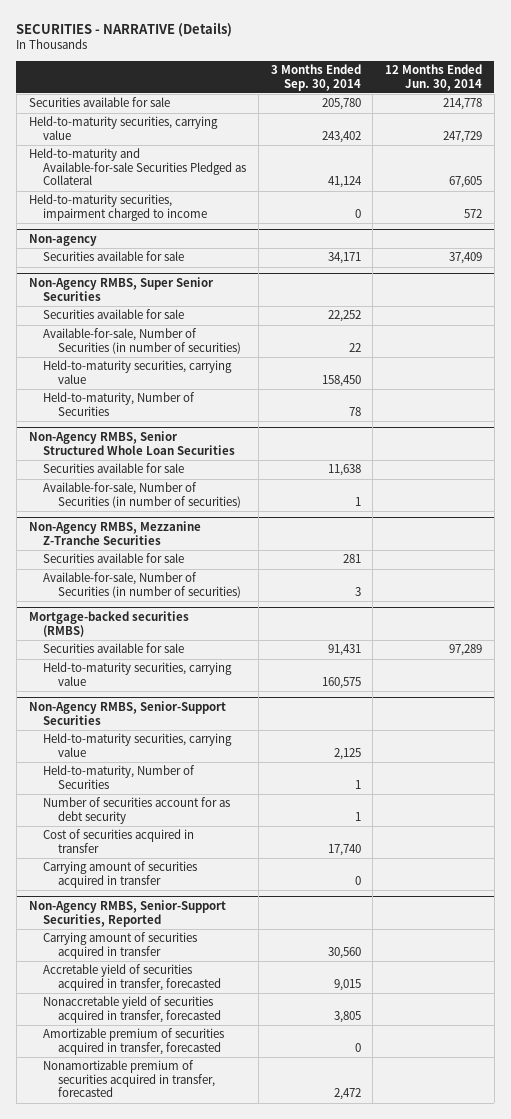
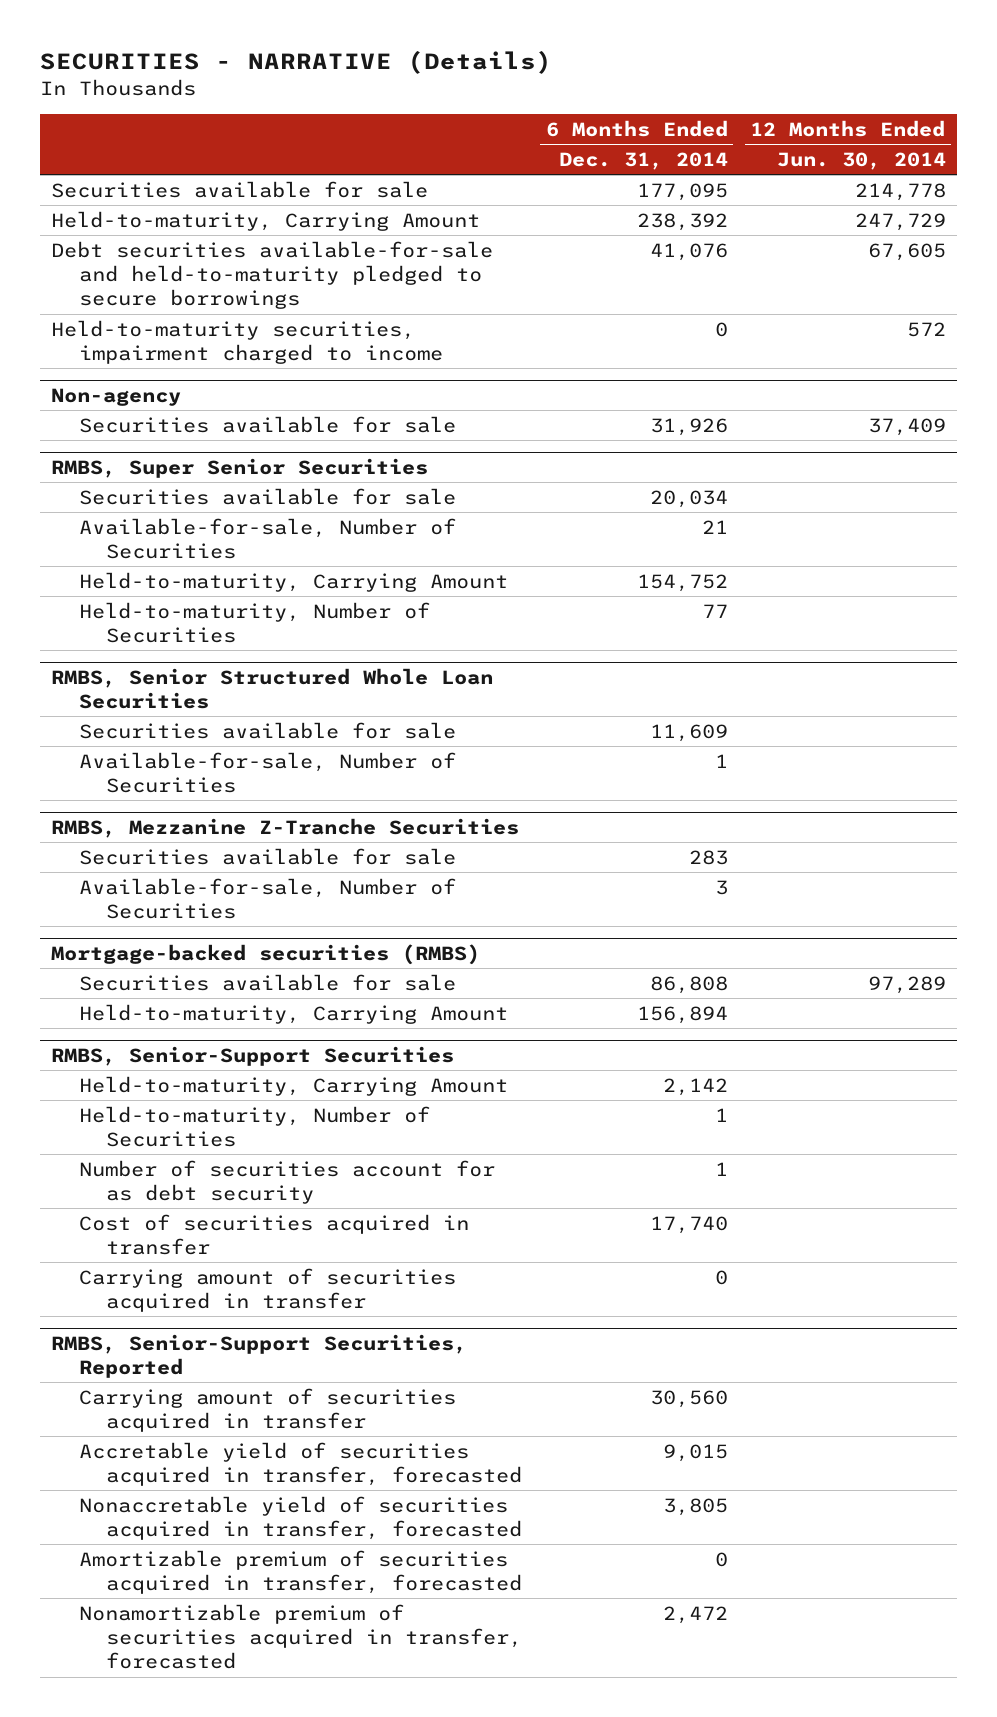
- | 3 Months Ended Sep. 30, 2014 | 12 Months Ended Jun. 30, 2014
+ | 6 Months Ended Dec. 31, 2014 | 12 Months Ended Jun. 30, 2014
- Held-to-maturity securities, carrying value | 243,402 | 247,729
- Held-to-maturity and Available-for-sale Securities Pledged as Collateral | 41,124 | 67,605
+ Held-to-maturity, Carrying Amount | 238,392 | 247,729
+ Debt securities available-for-sale and held-to-maturity pledged to secure borrowings | 41,076 | 67,605
- Non-Agency RMBS, Super Senior Securities
+ RMBS, Super Senior Securities
- Available-for-sale, Number of Securities (in number of securities) | 22 |
- Held-to-maturity securities, carrying value | 158,450 |
+ Available-for-sale, Number of Securities | 21 |
+ Held-to-maturity, Carrying Amount | 154,752 |
- Non-Agency RMBS, Senior Structured Whole Loan Securities
+ RMBS, Senior Structured Whole Loan Securities
- Available-for-sale, Number of Securities (in number of securities) | 1 |
- Non-Agency RMBS, Mezzanine Z-Tranche Securities
+ Available-for-sale, Number of Securities | 1 |
+ RMBS, Mezzanine Z-Tranche Securities
- Available-for-sale, Number of Securities (in number of securities) | 3 |
+ Available-for-sale, Number of Securities | 3 |
@ Mortgage-backed securities (RMBS)
- Held-to-maturity securities, carrying value | 160,575 |
- Non-Agency RMBS, Senior-Support Securities
- Held-to-maturity securities, carrying value | 2,125 |
@ Mortgage-backed securities (RMBS)
+ Held-to-maturity, Carrying Amount | 156,894 |
+ RMBS, Senior-Support Securities
+ Held-to-maturity, Carrying Amount | 2,142 |
- Non-Agency RMBS, Senior-Support Securities, Reported
+ RMBS, Senior-Support Securities, Reported

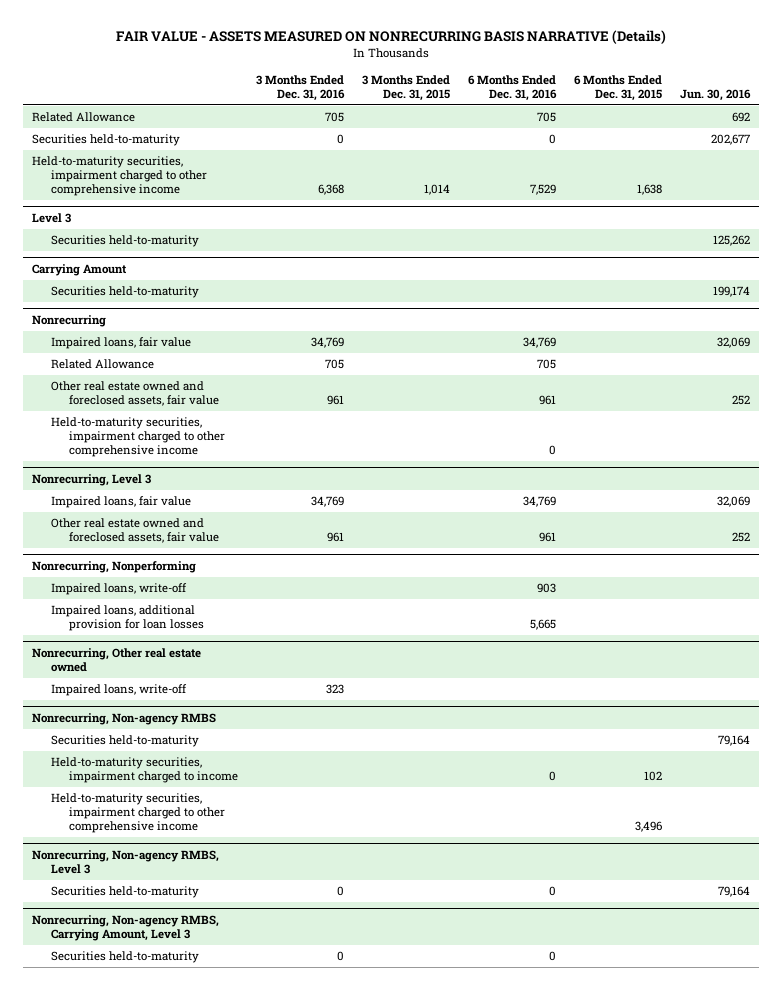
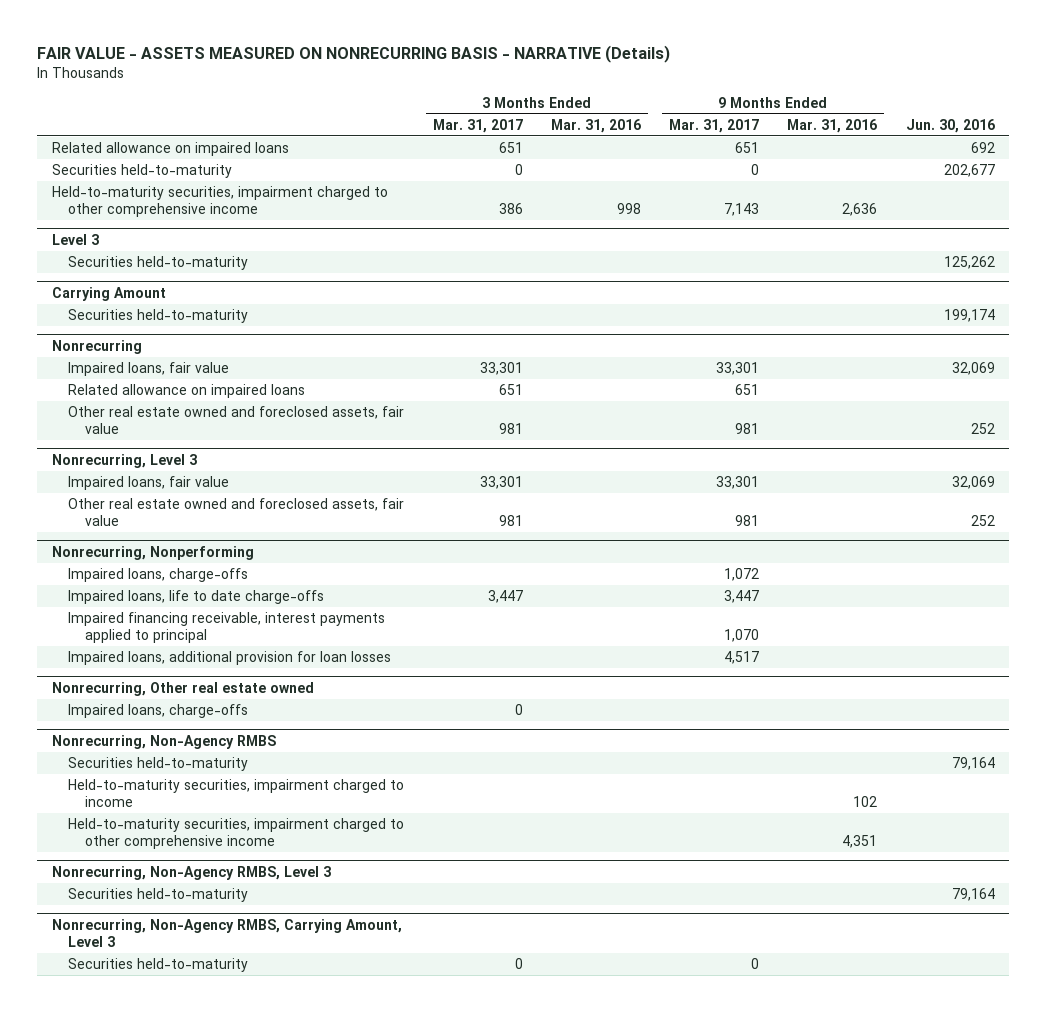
- FAIR VALUE - ASSETS MEASURED ON NONRECURRING BASIS NARRATIVE (Details)
+ FAIR VALUE - ASSETS MEASURED ON NONRECURRING BASIS - NARRATIVE (Details)
- | 3 Months Ended Dec. 31, 2016 | 3 Months Ended Dec. 31, 2015 | 6 Months Ended Dec. 31, 2016 | 6 Months Ended Dec. 31, 2015 | Jun. 30, 2016
+ | 3 Months Ended Mar. 31, 2017 | 3 Months Ended Mar. 31, 2016 | 9 Months Ended Mar. 31, 2017 | 9 Months Ended Mar. 31, 2016 | Jun. 30, 2016
- Related Allowance | 705 | | 705 | | 692
+ Related allowance on impaired loans | 651 | | 651 | | 692
@ Nonrecurring
- Related Allowance | 705 | | 705 | |
+ Related allowance on impaired loans | 651 | | 651 | |
- Held-to-maturity securities, impairment charged to other comprehensive income | | | 0 | |
@ Nonrecurring, Nonperforming
- Impaired loans, write-off | | | 903 | |
+ Impaired loans, charge-offs | | | 1,072 | |
+ Impaired loans, life to date charge-offs | 3,447 | | 3,447 | |
+ Impaired financing receivable, interest payments applied to principal | | | 1,070 | |
@ Nonrecurring, Other real estate owned
- Impaired loans, write-off | 323 | | | |
- Nonrecurring, Non-agency RMBS
@ Nonrecurring, Other real estate owned
+ Impaired loans, charge-offs | 0 | | | |
+ Nonrecurring, Non-Agency RMBS
- Nonrecurring, Non-agency RMBS, Level 3
+ Nonrecurring, Non-Agency RMBS, Level 3
- Nonrecurring, Non-agency RMBS, Carrying Amount, Level 3
+ Nonrecurring, Non-Agency RMBS, Carrying Amount, Level 3

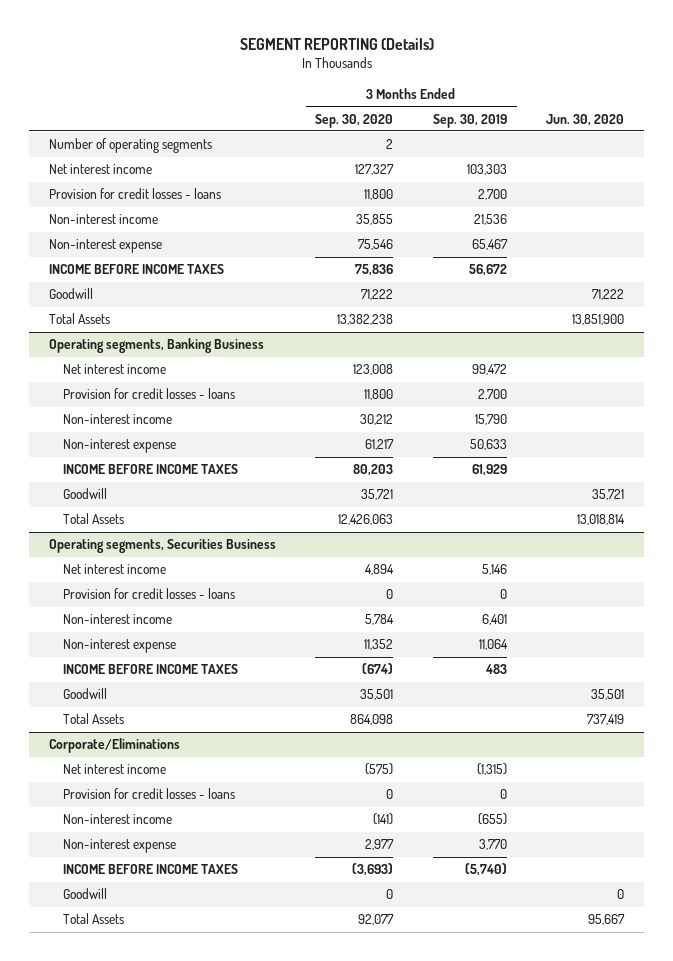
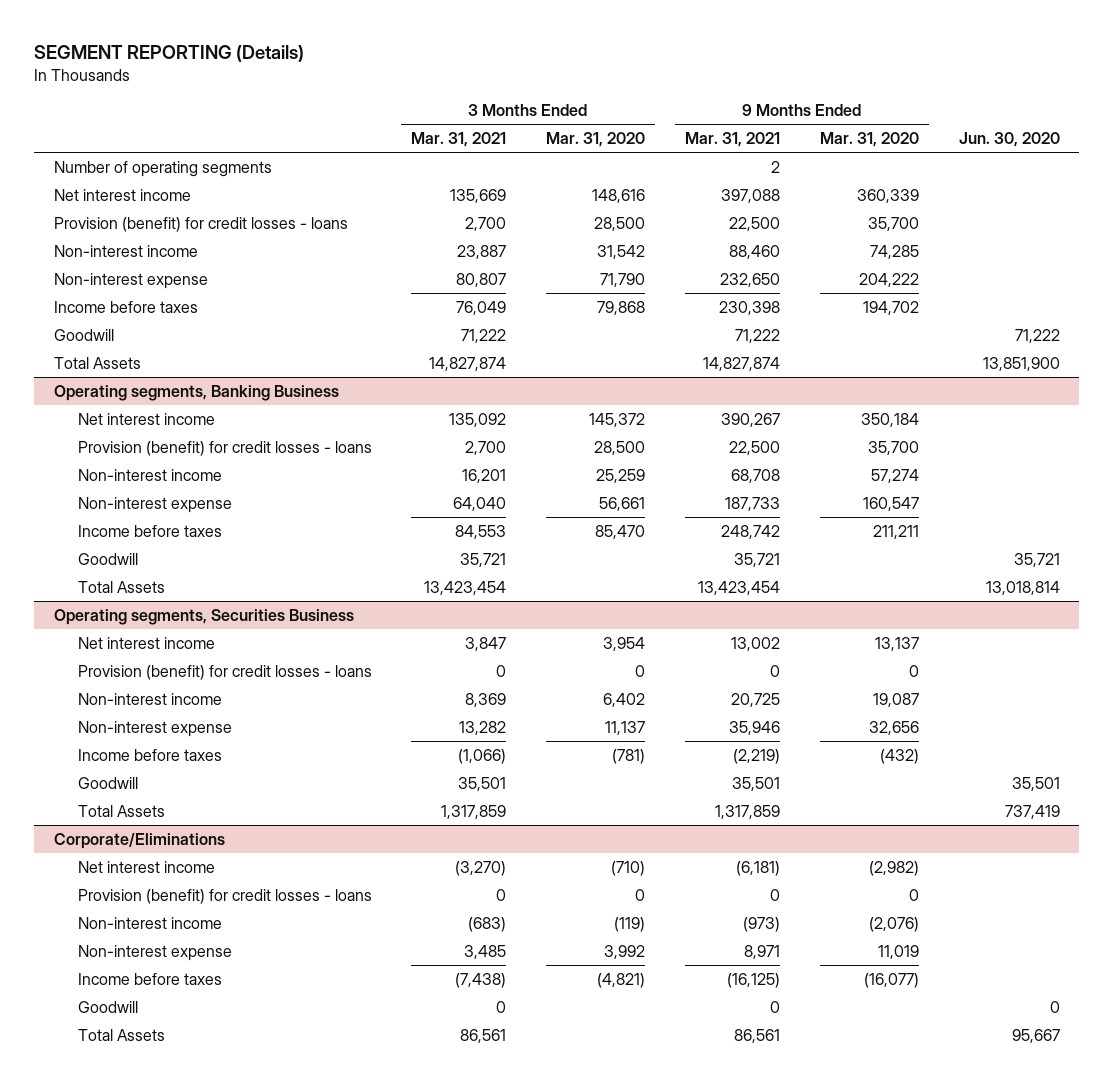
- | 3 Months Ended Sep. 30, 2020 | 3 Months Ended Sep. 30, 2019 | Jun. 30, 2020
+ | 3 Months Ended Mar. 31, 2021 | 3 Months Ended Mar. 31, 2020 | 9 Months Ended Mar. 31, 2021 | 9 Months Ended Mar. 31, 2020 | Jun. 30, 2020
- Provision for credit losses - loans | 11,800 | 2,700 |
+ Provision (benefit) for credit losses - loans | 2,700 | 28,500 | 22,500 | 35,700 |
- INCOME BEFORE INCOME TAXES | 75,836 | 56,672 |
+ Income before taxes | 76,049 | 79,868 | 230,398 | 194,702 |
@ Operating segments, Banking Business
- Provision for credit losses - loans | 11,800 | 2,700 |
+ Provision (benefit) for credit losses - loans | 2,700 | 28,500 | 22,500 | 35,700 |
- INCOME BEFORE INCOME TAXES | 80,203 | 61,929 |
+ Income before taxes | 84,553 | 85,470 | 248,742 | 211,211 |
@ Operating segments, Securities Business
- Provision for credit losses - loans | 0 | 0 |
+ Provision (benefit) for credit losses - loans | 0 | 0 | 0 | 0 |
- INCOME BEFORE INCOME TAXES | (674) | 483 |
+ Income before taxes | (1,066) | (781) | (2,219) | (432) |
@ Corporate/Eliminations
- Provision for credit losses - loans | 0 | 0 |
+ Provision (benefit) for credit losses - loans | 0 | 0 | 0 | 0 |
- INCOME BEFORE INCOME TAXES | (3,693) | (5,740) |
+ Income before taxes | (7,438) | (4,821) | (16,125) | (16,077) |

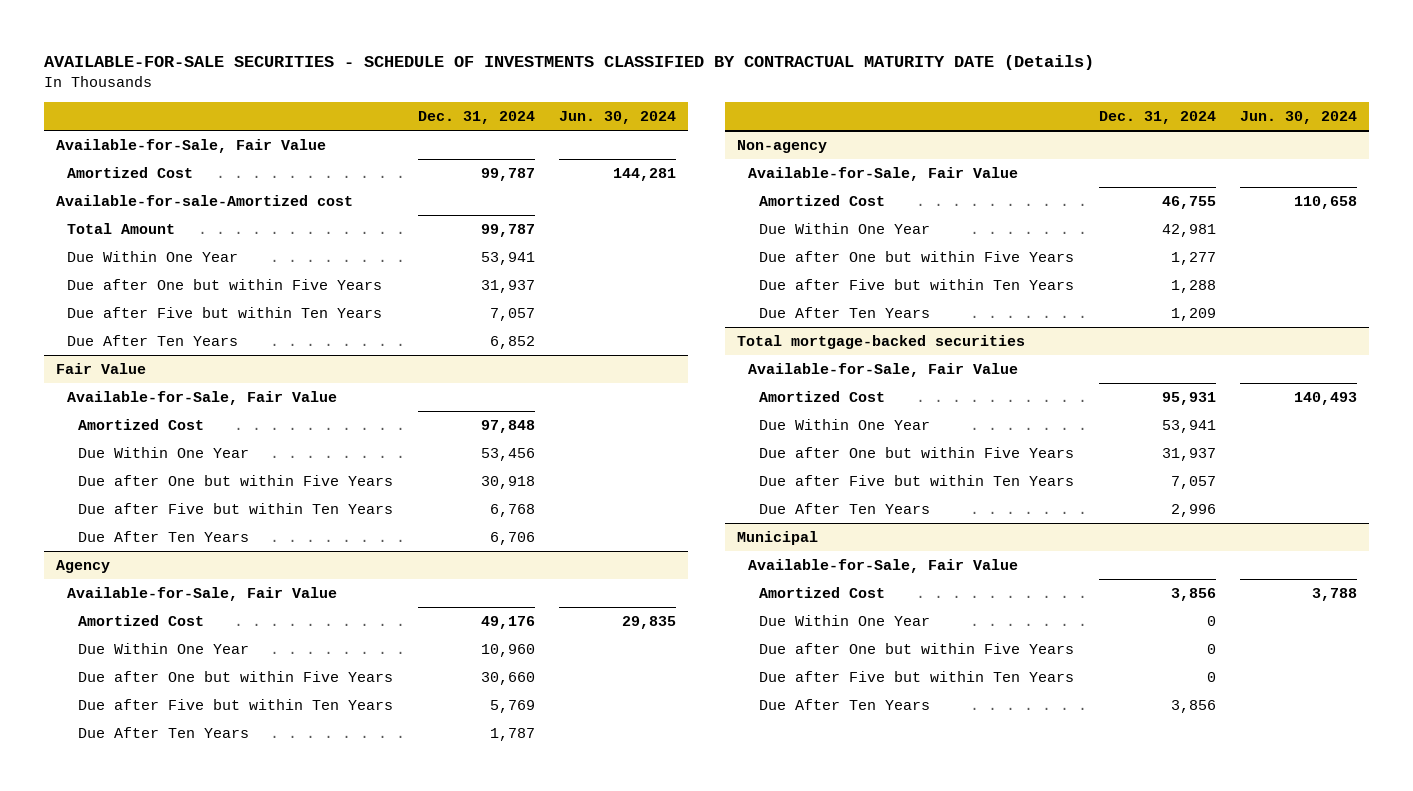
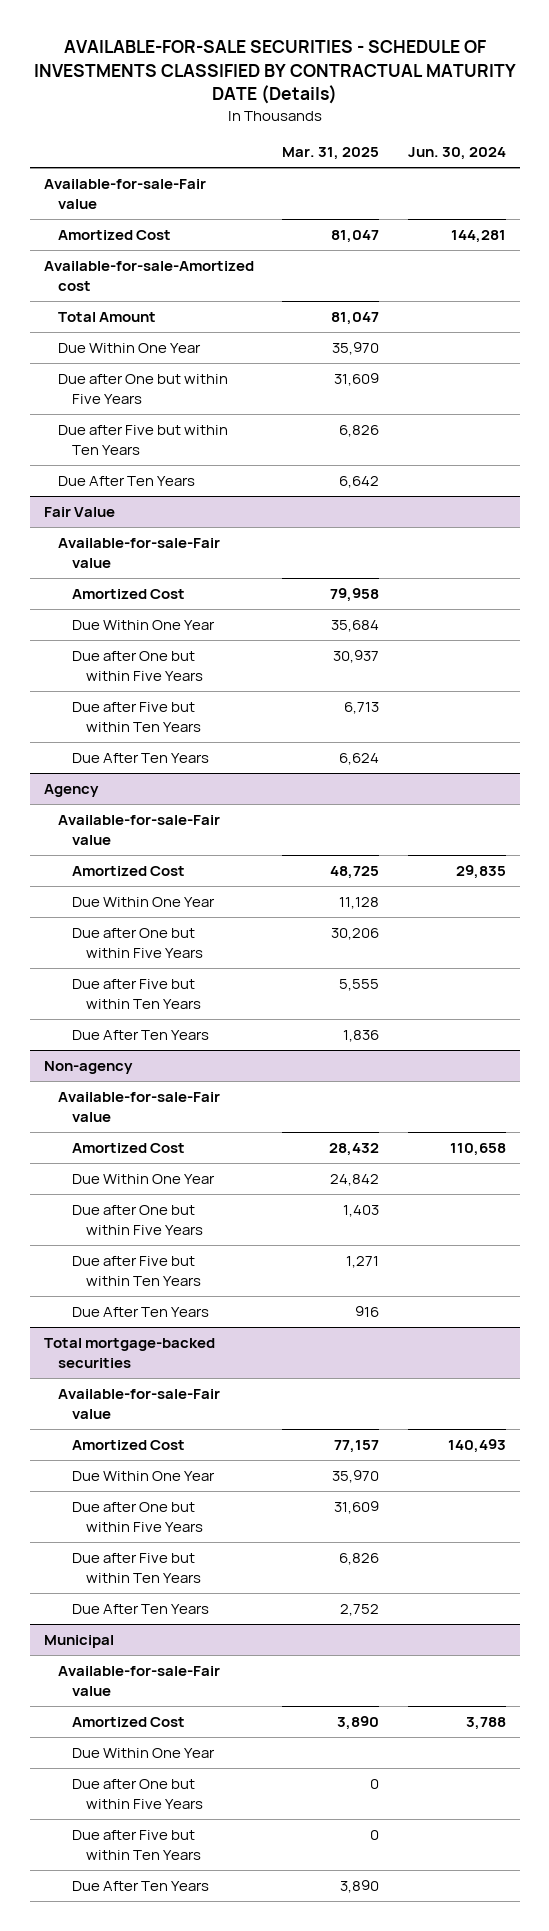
- | Dec. 31, 2024 | Jun. 30, 2024
+ | Mar. 31, 2025 | Jun. 30, 2024
- Available-for-Sale, Fair Value
+ Available-for-sale-Fair value
@ Fair Value
- Available-for-Sale, Fair Value
+ Available-for-sale-Fair value
@ Agency
- Available-for-Sale, Fair Value
+ Available-for-sale-Fair value
@ Non-agency
- Available-for-Sale, Fair Value
+ Available-for-sale-Fair value
@ Total mortgage-backed securities
- Available-for-Sale, Fair Value
+ Available-for-sale-Fair value
@ Municipal
- Available-for-Sale, Fair Value
+ Available-for-sale-Fair value

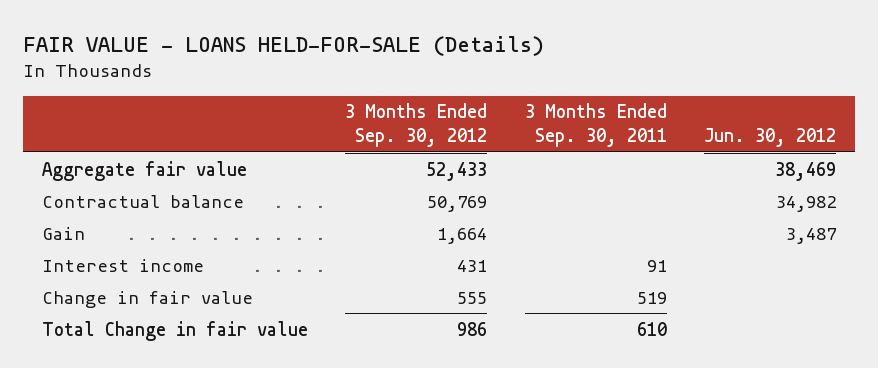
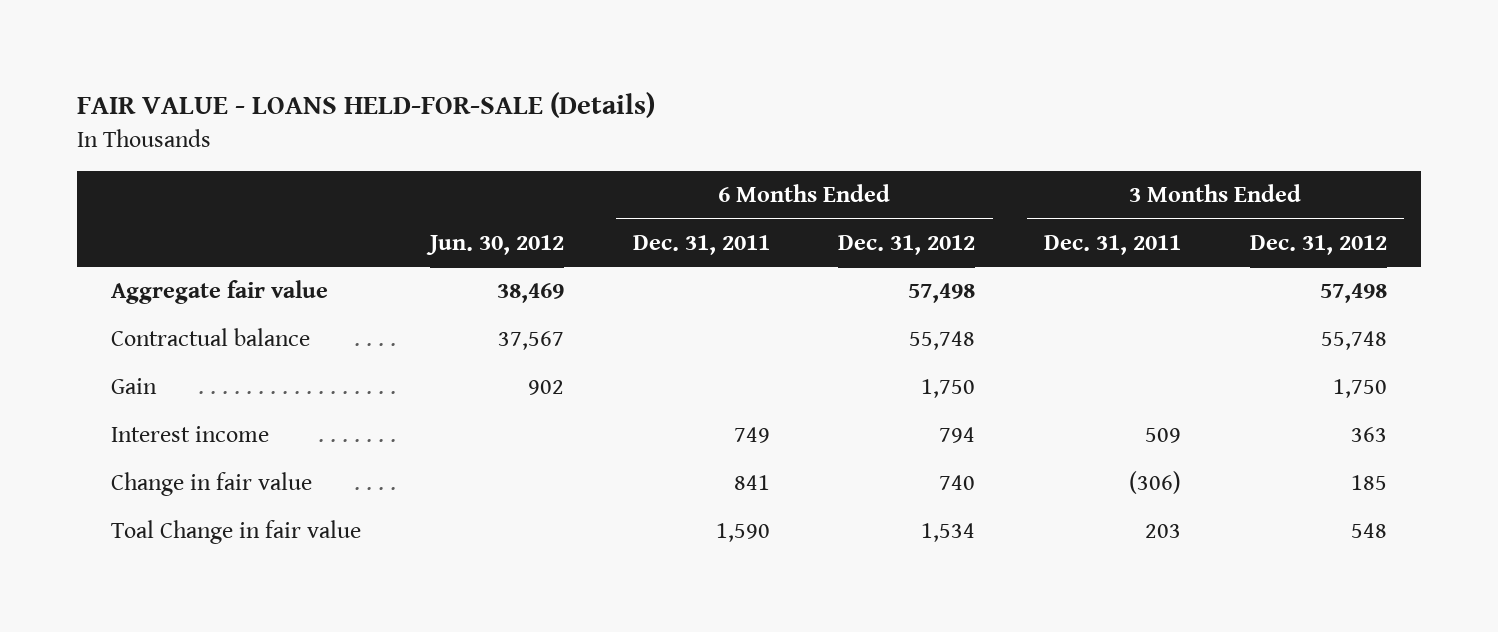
- | 3 Months Ended Sep. 30, 2012 | 3 Months Ended Sep. 30, 2011 | Jun. 30, 2012
+ | Jun. 30, 2012 | 6 Months Ended Dec. 31, 2011 | 6 Months Ended Dec. 31, 2012 | 3 Months Ended Dec. 31, 2011 | 3 Months Ended Dec. 31, 2012
- Contractual balance | 50,769 | | 34,982
- Gain | 1,664 | | 3,487
+ Contractual balance | 37,567 | | 55,748 | | 55,748
+ Gain | 902 | | 1,750 | | 1,750
- Total Change in fair value | 986 | 610 |
+ Toal Change in fair value | | 1,590 | 1,534 | 203 | 548

